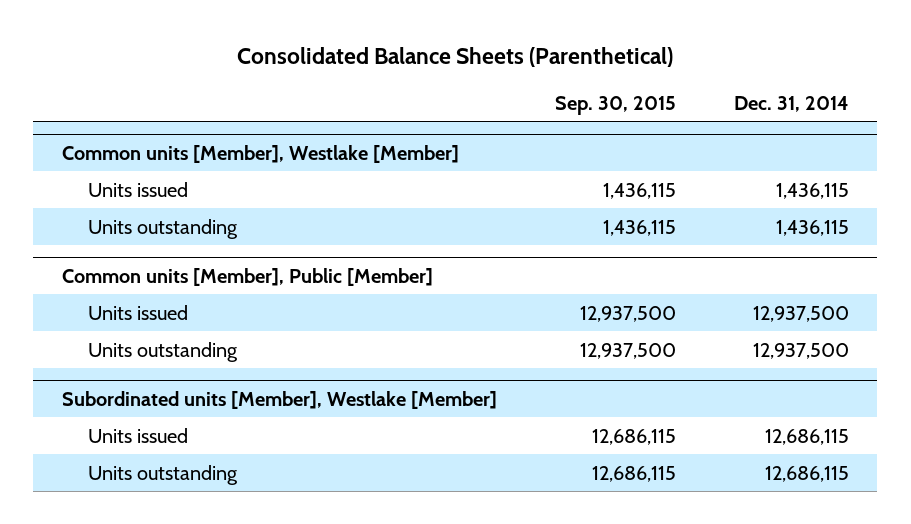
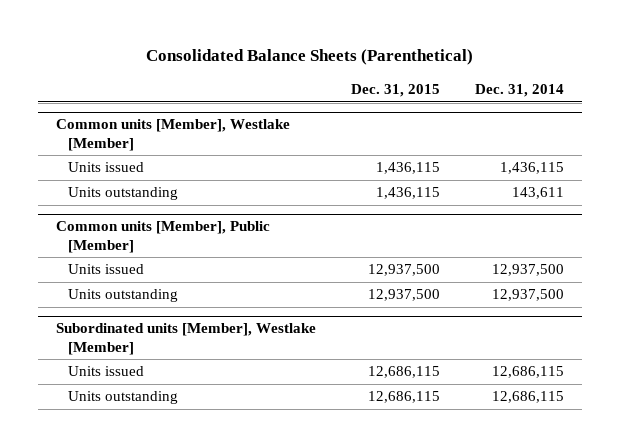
- | Sep. 30, 2015 | Dec. 31, 2014
+ | Dec. 31, 2015 | Dec. 31, 2014
@ Common units [Member], Westlake [Member]
- Units outstanding | 1,436,115 | 1,436,115
+ Units outstanding | 1,436,115 | 143,611

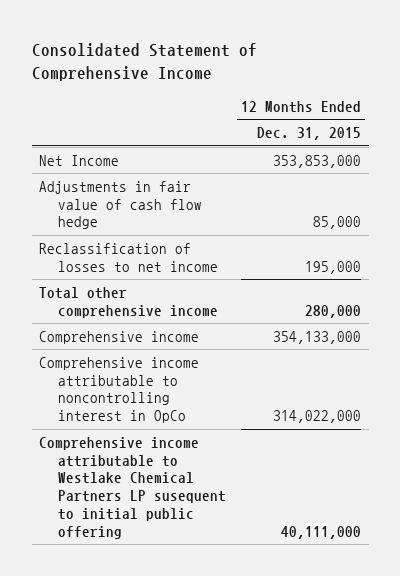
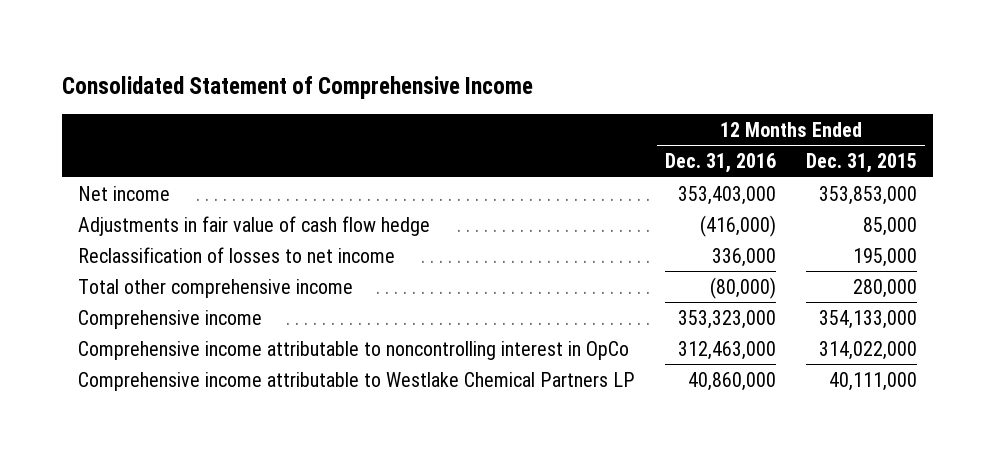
- | 12 Months Ended Dec. 31, 2015
+ | 12 Months Ended Dec. 31, 2016 | 12 Months Ended Dec. 31, 2015
- Net Income | 353,853,000
+ Net income | 353,403,000 | 353,853,000
- Comprehensive income attributable to Westlake Chemical Partners LP susequent to initial public offering | 40,111,000
+ Comprehensive income attributable to Westlake Chemical Partners LP | 40,860,000 | 40,111,000

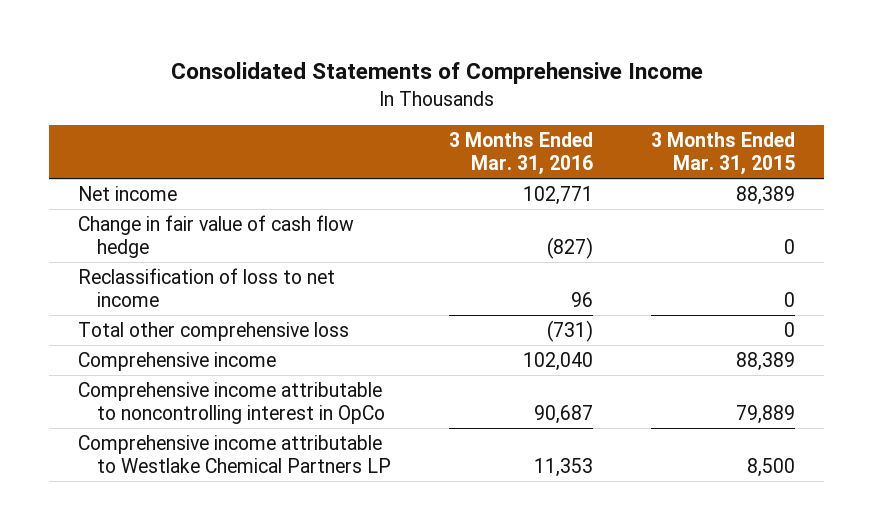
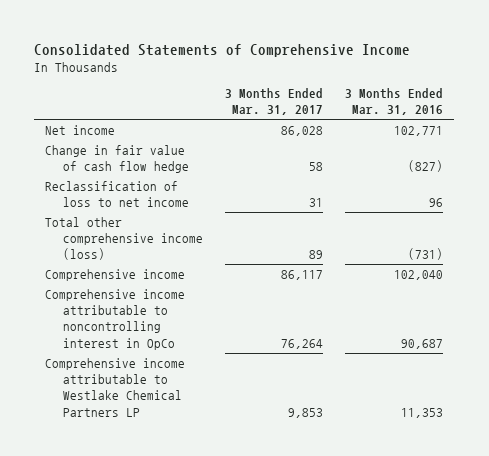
- | 3 Months Ended Mar. 31, 2016 | 3 Months Ended Mar. 31, 2015
+ | 3 Months Ended Mar. 31, 2017 | 3 Months Ended Mar. 31, 2016
- Total other comprehensive loss | (731) | 0
+ Total other comprehensive income (loss) | 89 | (731)

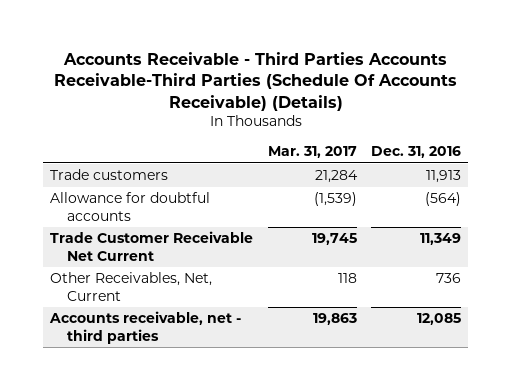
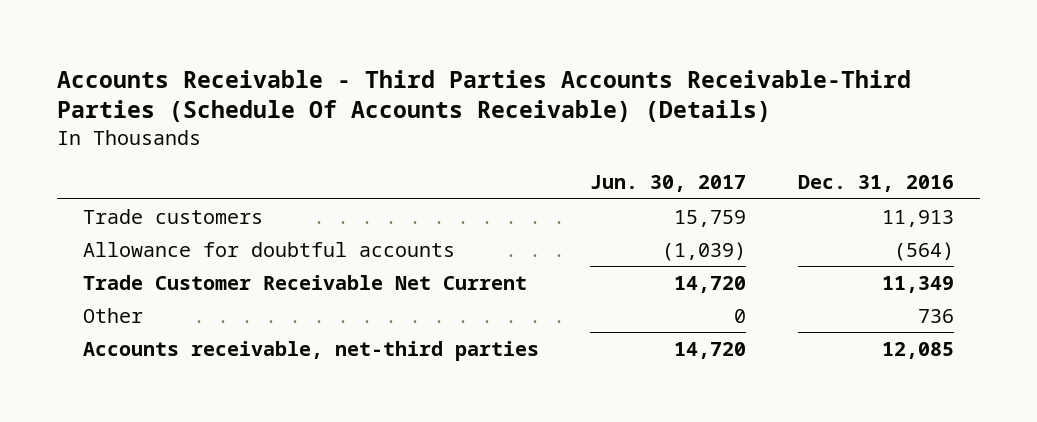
- | Mar. 31, 2017 | Dec. 31, 2016
+ | Jun. 30, 2017 | Dec. 31, 2016
- Other Receivables, Net, Current | 118 | 736
- Accounts receivable, net - third parties | 19,863 | 12,085
+ Other | 0 | 736
+ Accounts receivable, net-third parties | 14,720 | 12,085

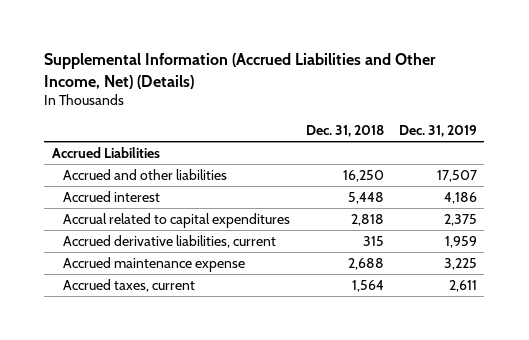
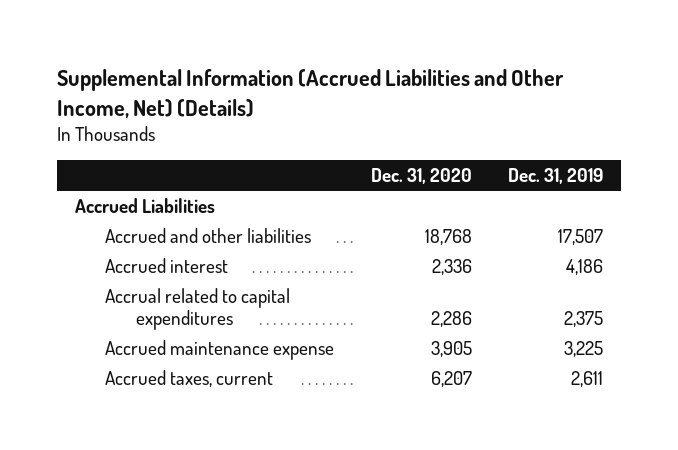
- | Dec. 31, 2018 | Dec. 31, 2019
+ | Dec. 31, 2020 | Dec. 31, 2019
- Accrued derivative liabilities, current | 315 | 1,959

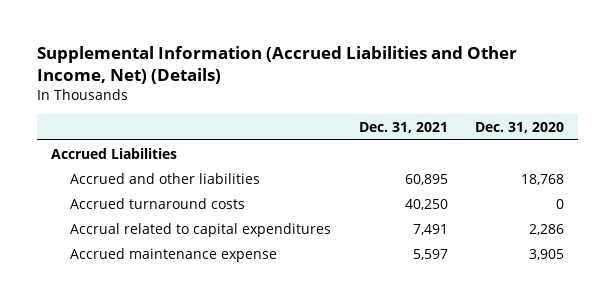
- | Dec. 31, 2020 | Dec. 31, 2019
+ | Dec. 31, 2021 | Dec. 31, 2020
- Accrued interest | 2,336 | 4,186
+ Accrued turnaround costs | 40,250 | 0
- Accrued taxes, current | 6,207 | 2,611

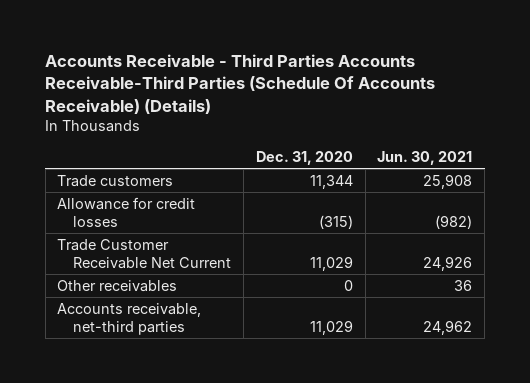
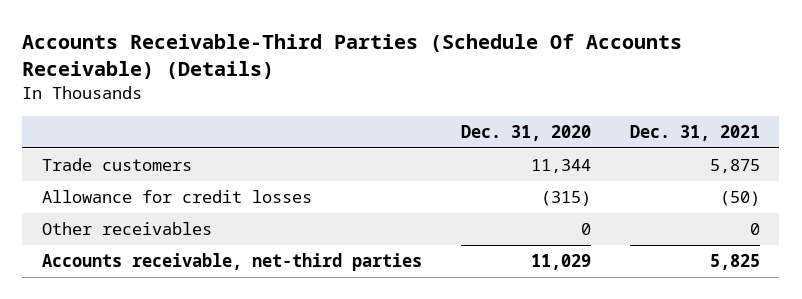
- Accounts Receivable - Third Parties Accounts Receivable-Third Parties (Schedule Of Accounts Receivable) (Details)
+ Accounts Receivable-Third Parties (Schedule Of Accounts Receivable) (Details)
- | Dec. 31, 2020 | Jun. 30, 2021
+ | Dec. 31, 2020 | Dec. 31, 2021
- Trade Customer Receivable Net Current | 11,029 | 24,926

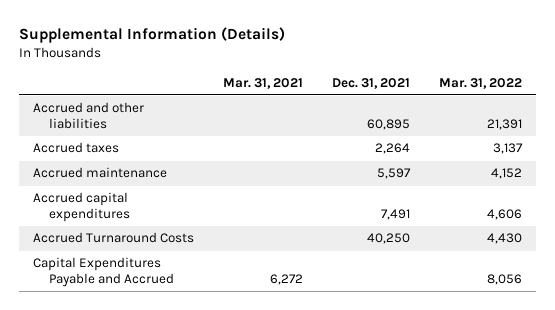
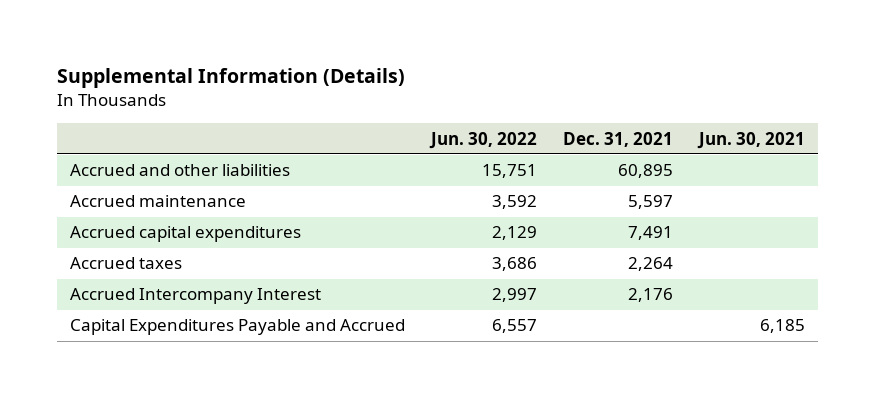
- | Mar. 31, 2021 | Dec. 31, 2021 | Mar. 31, 2022
+ | Jun. 30, 2022 | Dec. 31, 2021 | Jun. 30, 2021
- Accrued Turnaround Costs | | 40,250 | 4,430
moved down: Accrued taxes | 3,686 | 2,264 |
+ Accrued Intercompany Interest | 2,997 | 2,176 |

